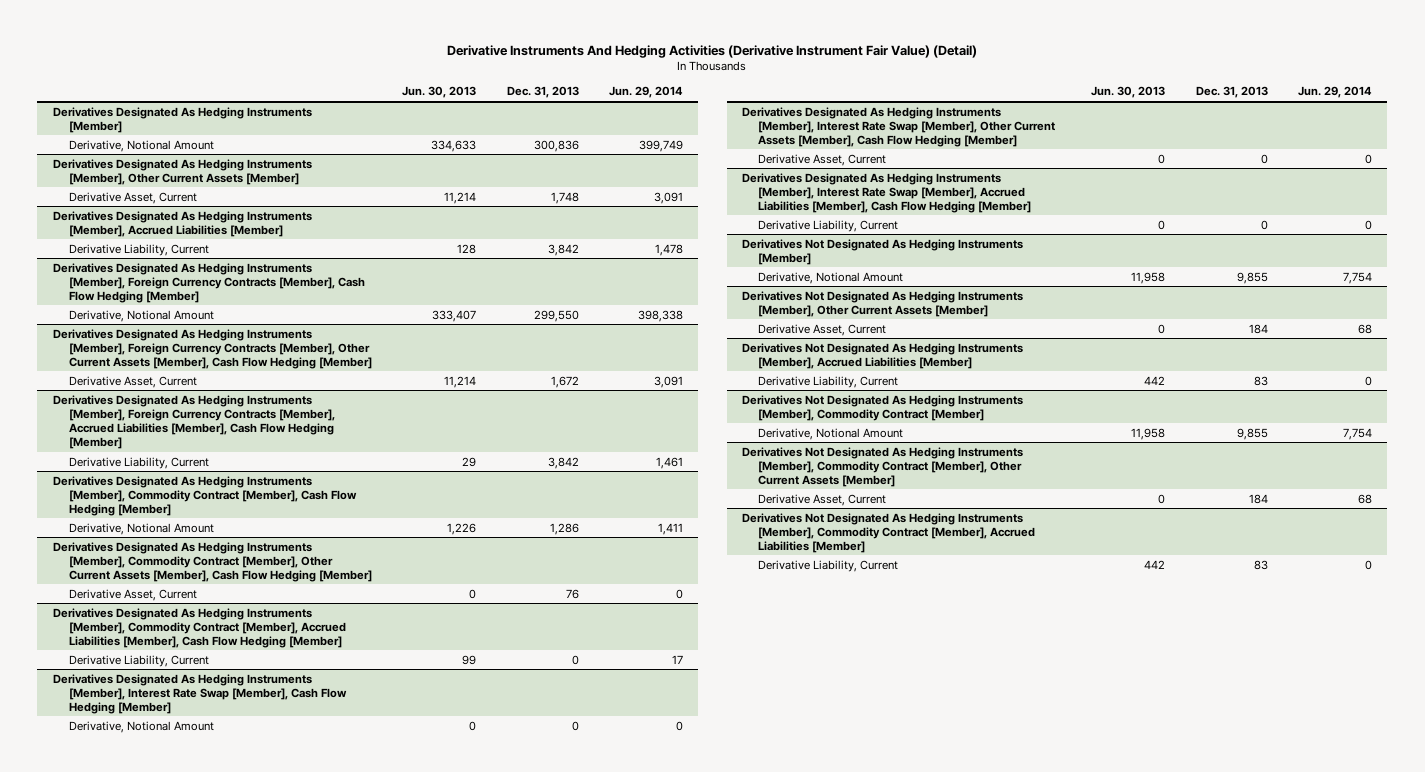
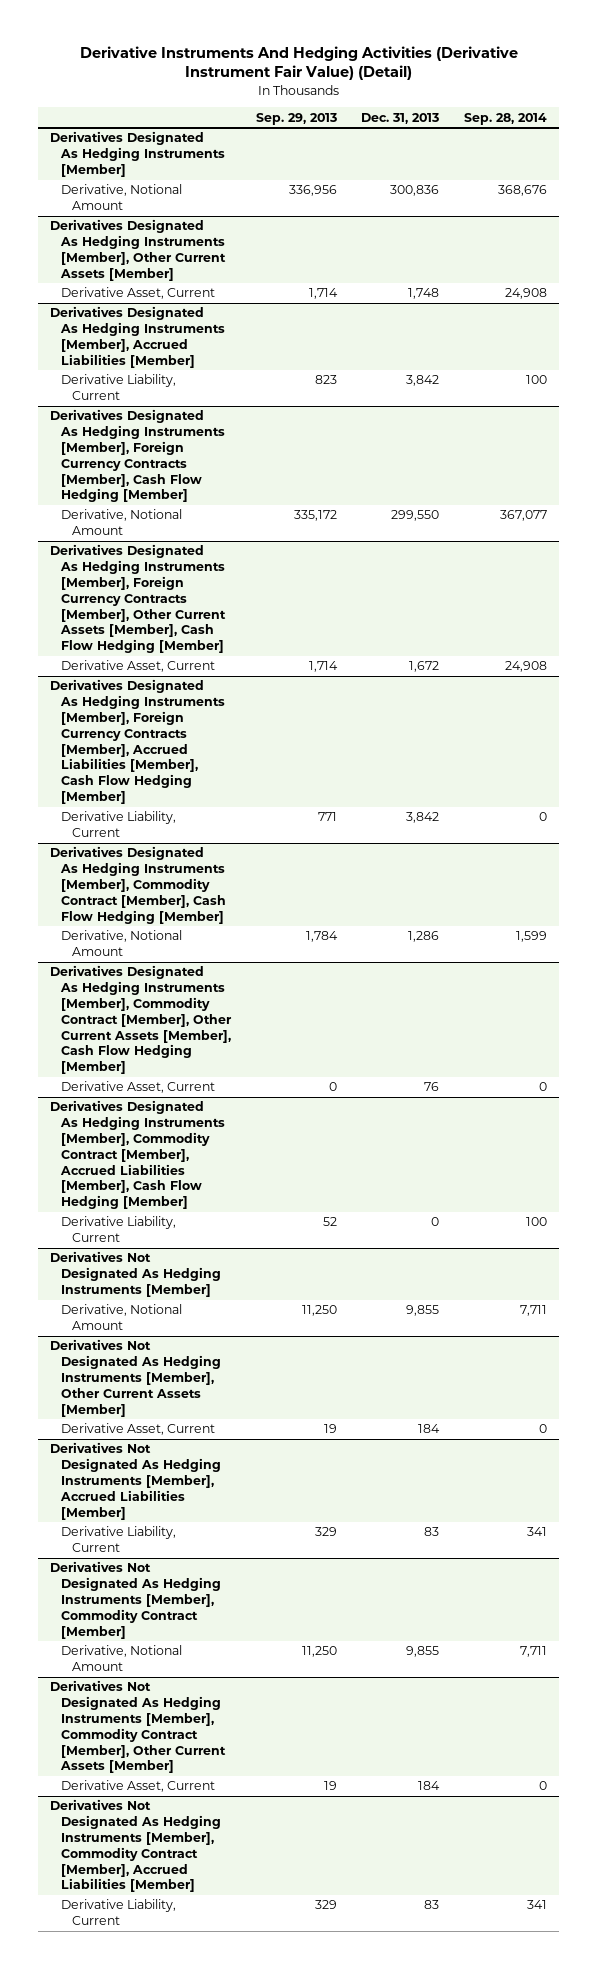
- | Jun. 30, 2013 | Dec. 31, 2013 | Jun. 29, 2014
+ | Sep. 29, 2013 | Dec. 31, 2013 | Sep. 28, 2014
- Derivatives Designated As Hedging Instruments [Member], Interest Rate Swap [Member], Cash Flow Hedging [Member]
- Derivative, Notional Amount | 0 | 0 | 0
- Derivatives Designated As Hedging Instruments [Member], Interest Rate Swap [Member], Other Current Assets [Member], Cash Flow Hedging [Member]
- Derivative Asset, Current | 0 | 0 | 0
- Derivatives Designated As Hedging Instruments [Member], Interest Rate Swap [Member], Accrued Liabilities [Member], Cash Flow Hedging [Member]
- Derivative Liability, Current | 0 | 0 | 0

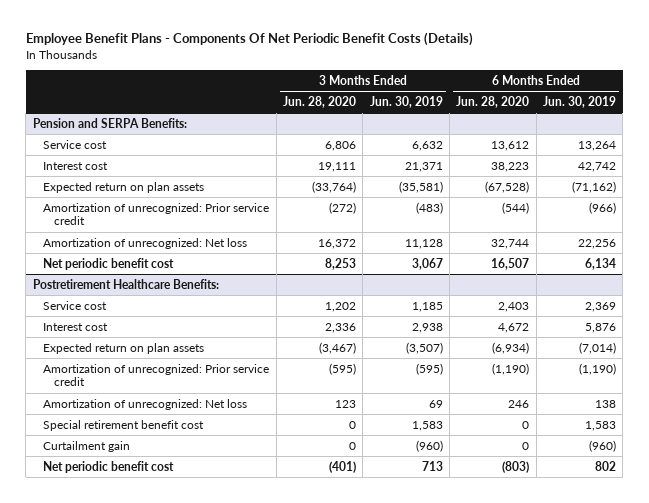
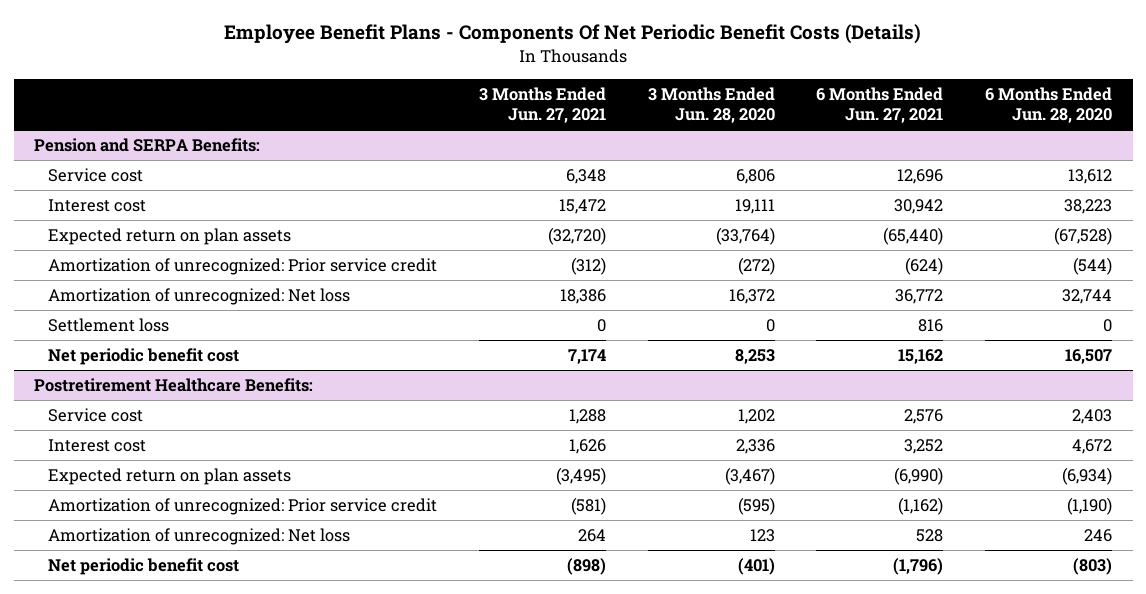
- | 3 Months Ended Jun. 28, 2020 | 3 Months Ended Jun. 30, 2019 | 6 Months Ended Jun. 28, 2020 | 6 Months Ended Jun. 30, 2019
+ | 3 Months Ended Jun. 27, 2021 | 3 Months Ended Jun. 28, 2020 | 6 Months Ended Jun. 27, 2021 | 6 Months Ended Jun. 28, 2020
@ Pension and SERPA Benefits:
+ Settlement loss | 0 | 0 | 816 | 0
@ Postretirement Healthcare Benefits:
- Special retirement benefit cost | 0 | 1,583 | 0 | 1,583
- Curtailment gain | 0 | (960) | 0 | (960)

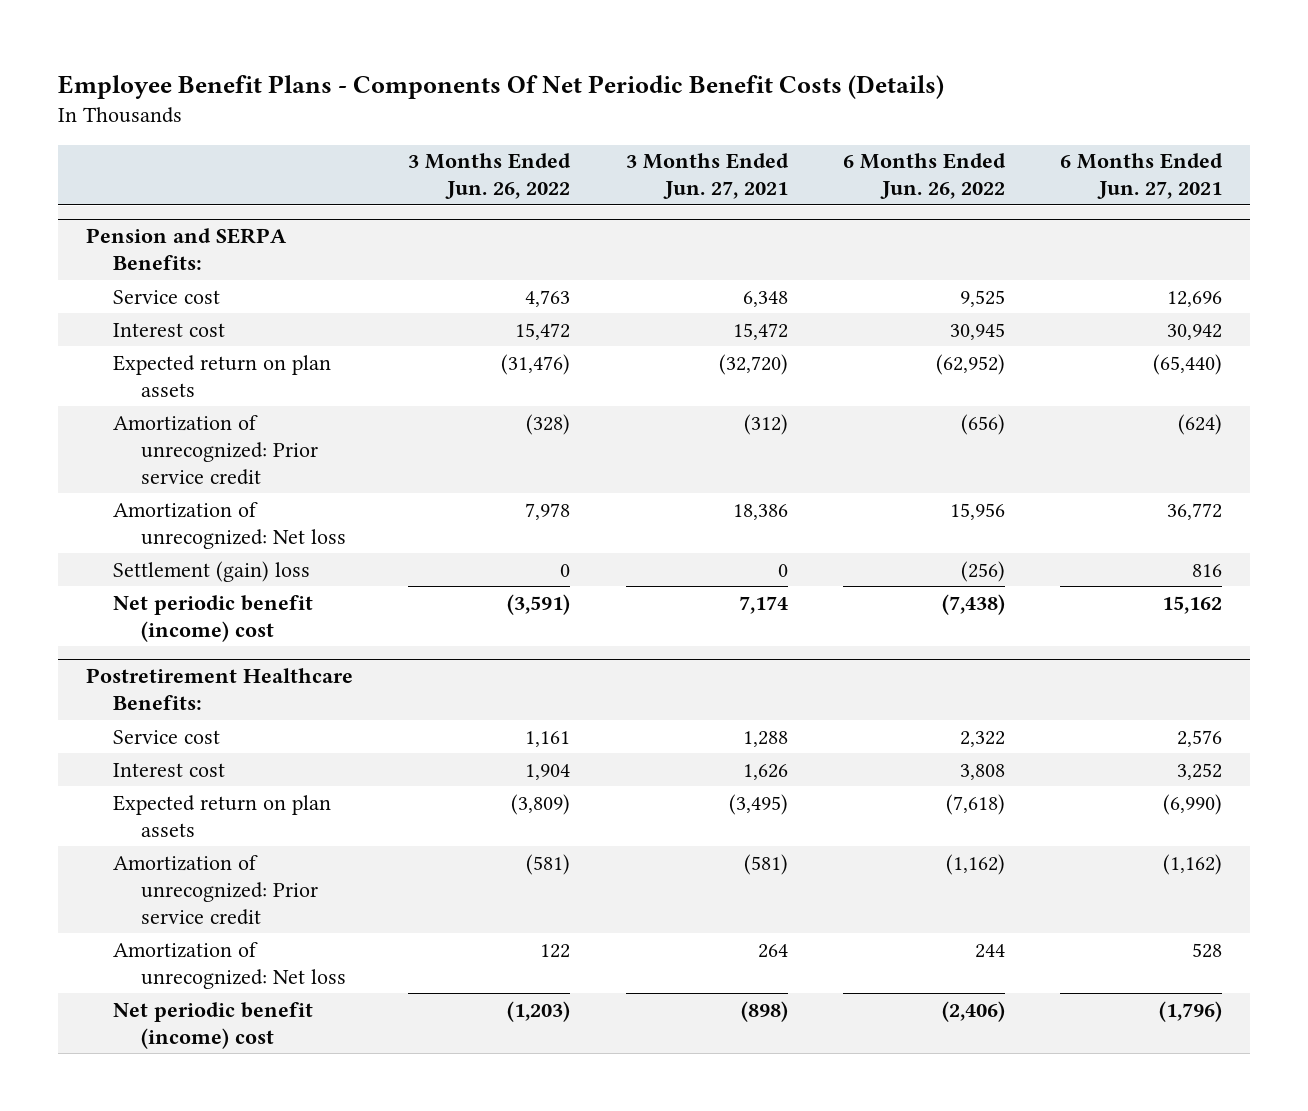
- | 3 Months Ended Jun. 27, 2021 | 3 Months Ended Jun. 28, 2020 | 6 Months Ended Jun. 27, 2021 | 6 Months Ended Jun. 28, 2020
+ | 3 Months Ended Jun. 26, 2022 | 3 Months Ended Jun. 27, 2021 | 6 Months Ended Jun. 26, 2022 | 6 Months Ended Jun. 27, 2021
@ Pension and SERPA Benefits:
- Settlement loss | 0 | 0 | 816 | 0
- Net periodic benefit cost | 7,174 | 8,253 | 15,162 | 16,507
+ Settlement (gain) loss | 0 | 0 | (256) | 816
+ Net periodic benefit (income) cost | (3,591) | 7,174 | (7,438) | 15,162
@ Postretirement Healthcare Benefits:
- Net periodic benefit cost | (898) | (401) | (1,796) | (803)
+ Net periodic benefit (income) cost | (1,203) | (898) | (2,406) | (1,796)

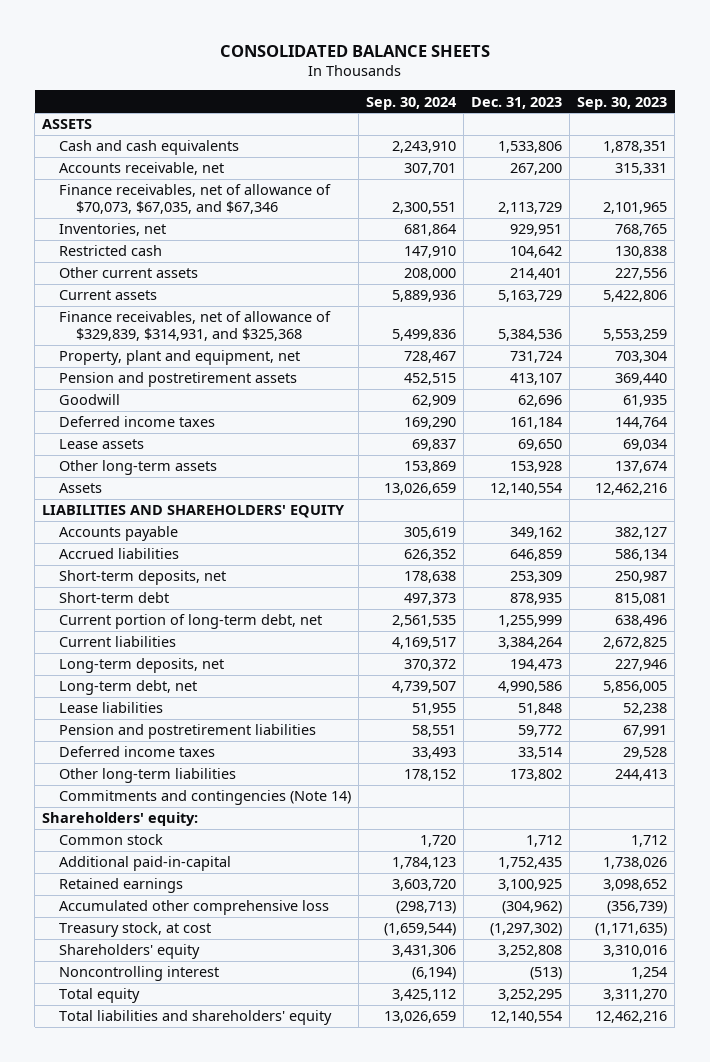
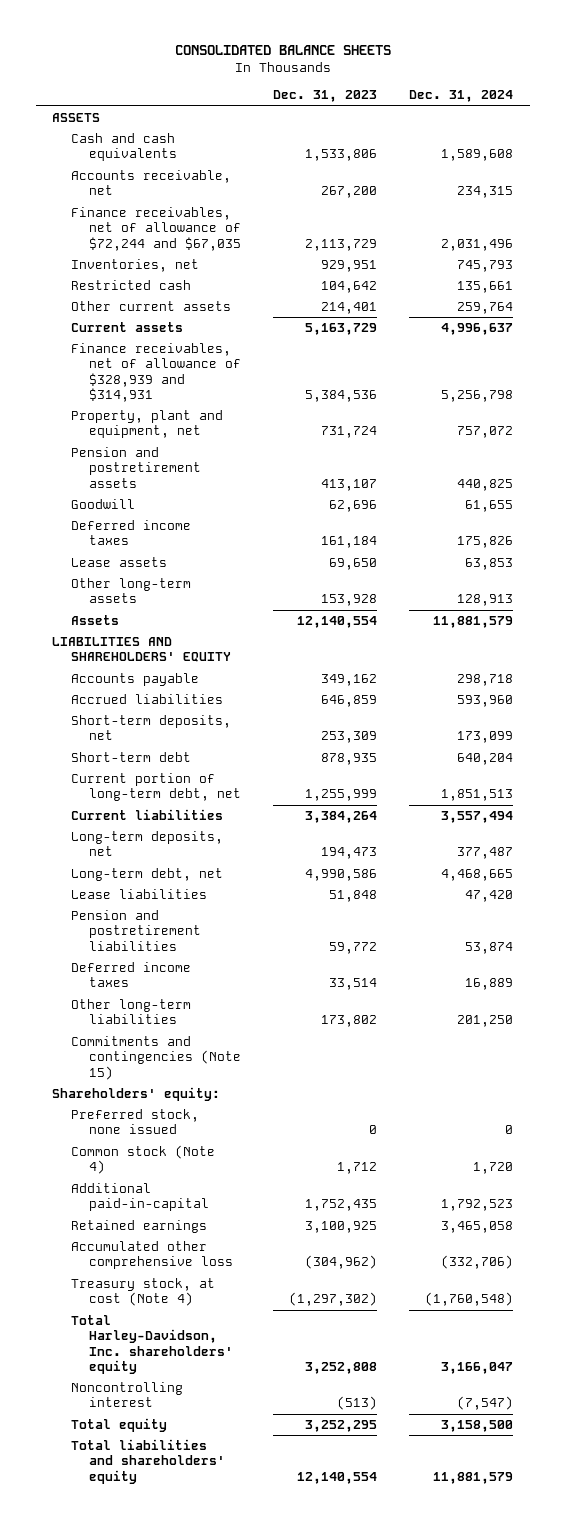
- | Sep. 30, 2024 | Dec. 31, 2023 | Sep. 30, 2023
+ | Dec. 31, 2023 | Dec. 31, 2024
- Finance receivables, net of allowance of $70,073, $67,035, and $67,346 | 2,300,551 | 2,113,729 | 2,101,965
+ Finance receivables, net of allowance of $72,244 and $67,035 | 2,113,729 | 2,031,496
- Finance receivables, net of allowance of $329,839, $314,931, and $325,368 | 5,499,836 | 5,384,536 | 5,553,259
+ Finance receivables, net of allowance of $328,939 and $314,931 | 5,384,536 | 5,256,798
- Commitments and contingencies (Note 14)
+ Commitments and contingencies (Note 15)
- Common stock | 1,720 | 1,712 | 1,712
+ Preferred stock, none issued | 0 | 0
+ Common stock (Note 4) | 1,712 | 1,720
- Treasury stock, at cost | (1,659,544) | (1,297,302) | (1,171,635)
- Shareholders' equity | 3,431,306 | 3,252,808 | 3,310,016
+ Treasury stock, at cost (Note 4) | (1,297,302) | (1,760,548)
+ Total Harley-Davidson, Inc. shareholders' equity | 3,252,808 | 3,166,047

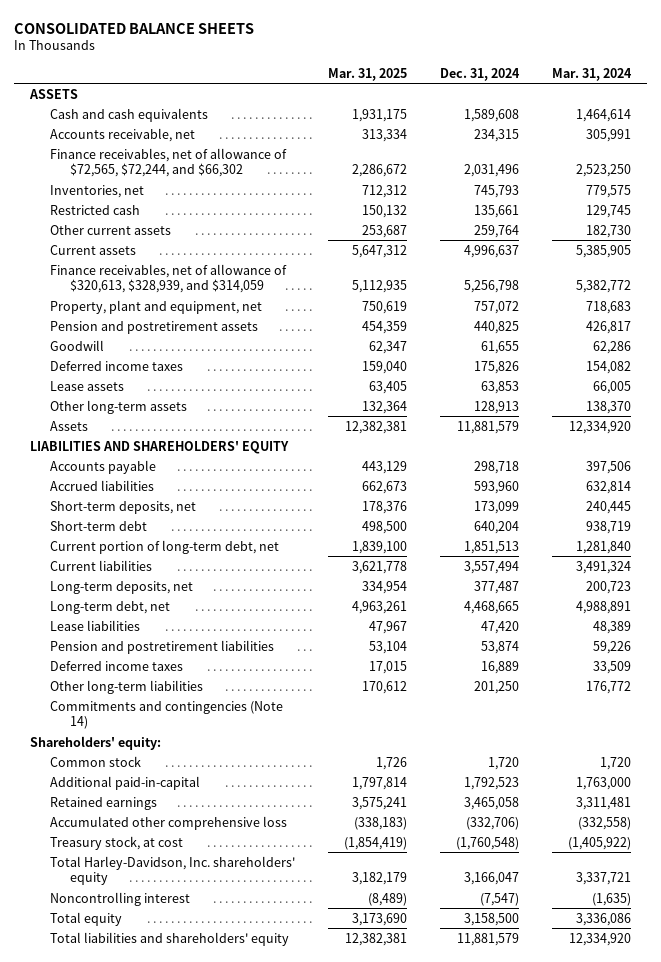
- | Dec. 31, 2023 | Dec. 31, 2024
+ | Mar. 31, 2025 | Dec. 31, 2024 | Mar. 31, 2024
- Finance receivables, net of allowance of $72,244 and $67,035 | 2,113,729 | 2,031,496
+ Finance receivables, net of allowance of $72,565, $72,244, and $66,302 | 2,286,672 | 2,031,496 | 2,523,250
- Finance receivables, net of allowance of $328,939 and $314,931 | 5,384,536 | 5,256,798
+ Finance receivables, net of allowance of $320,613, $328,939, and $314,059 | 5,112,935 | 5,256,798 | 5,382,772
- Commitments and contingencies (Note 15)
+ Commitments and contingencies (Note 14)
- Preferred stock, none issued | 0 | 0
- Common stock (Note 4) | 1,712 | 1,720
+ Common stock | 1,726 | 1,720 | 1,720
- Treasury stock, at cost (Note 4) | (1,297,302) | (1,760,548)
+ Treasury stock, at cost | (1,854,419) | (1,760,548) | (1,405,922)

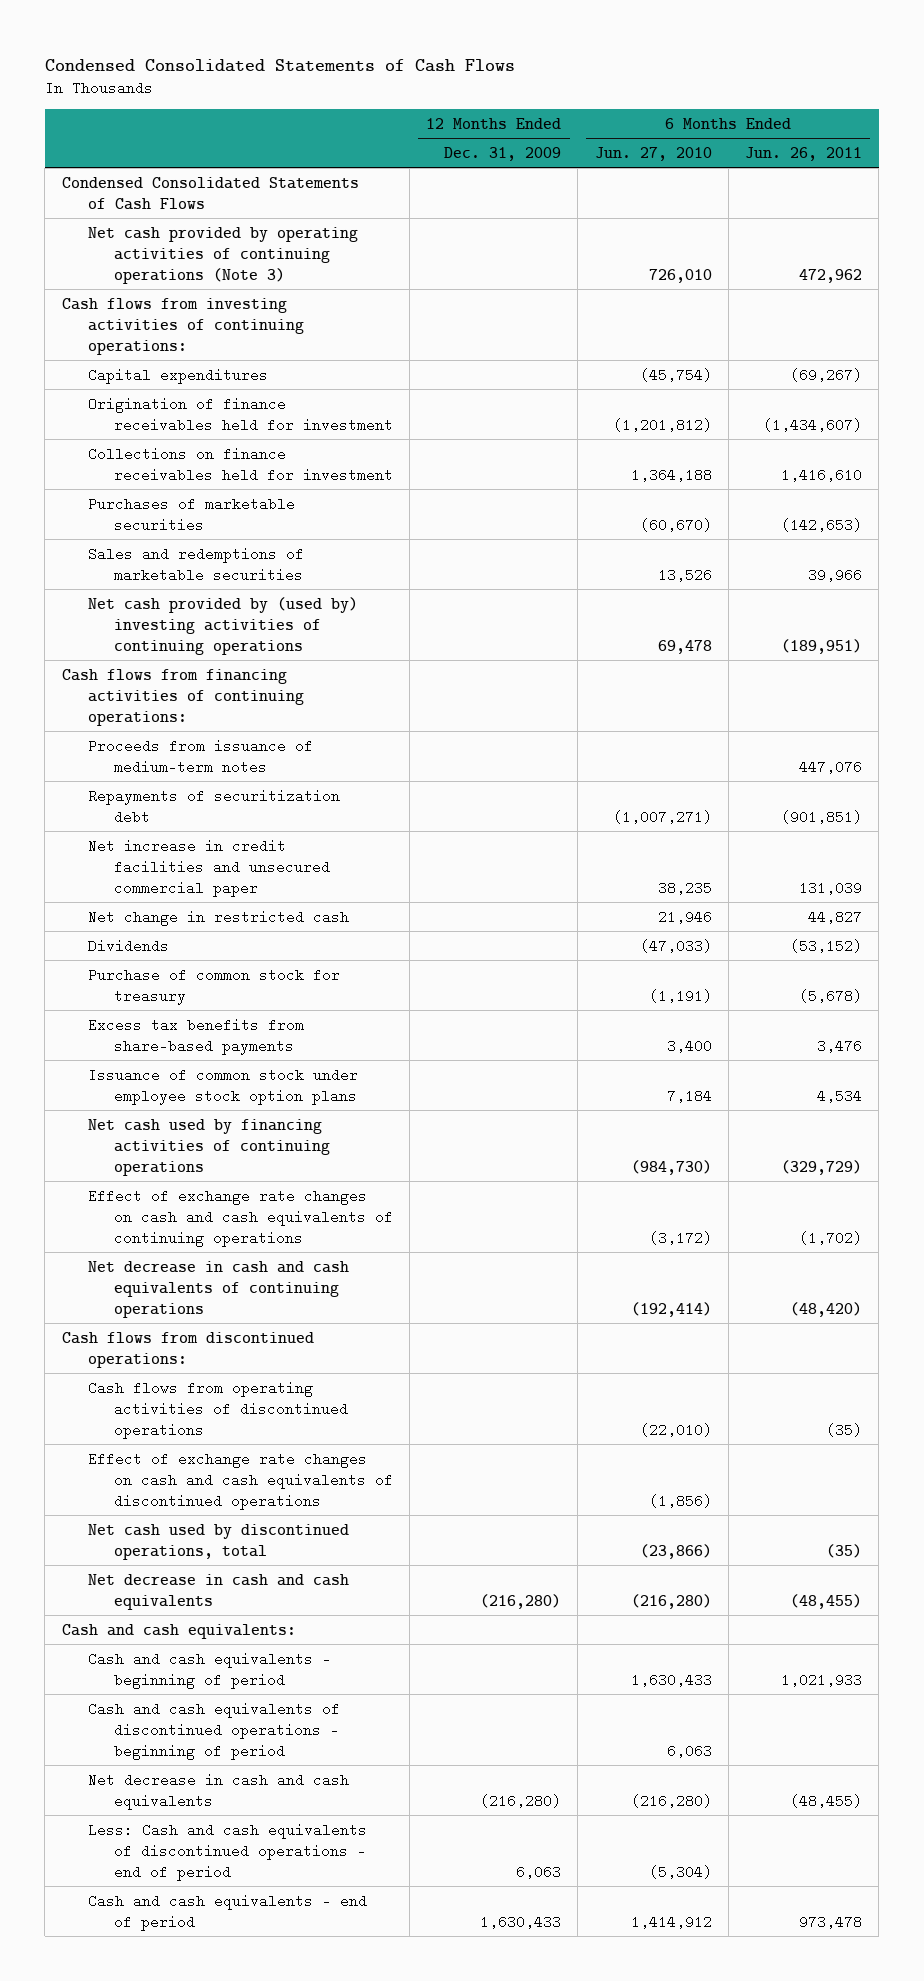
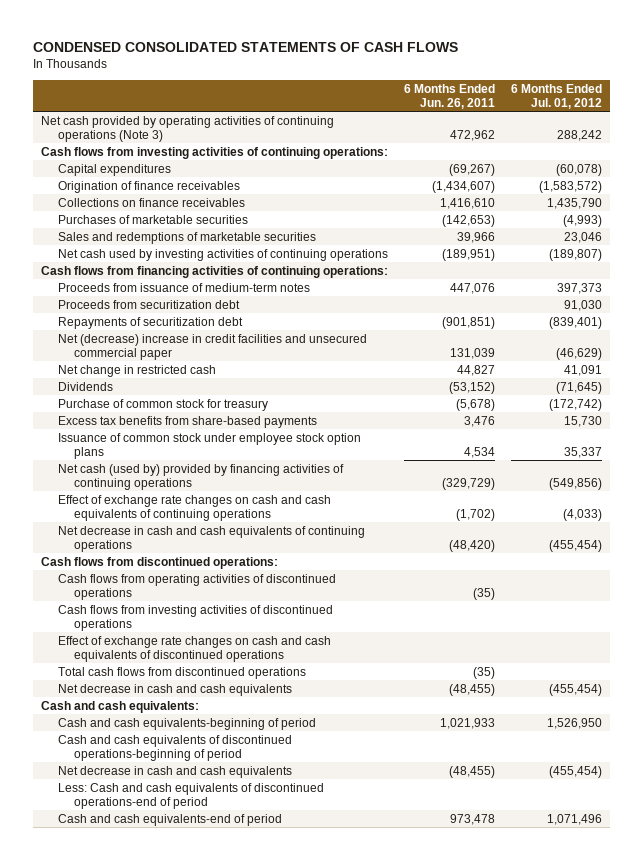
- Condensed Consolidated Statements of Cash Flows
+ CONDENSED CONSOLIDATED STATEMENTS OF CASH FLOWS
- | 12 Months Ended Dec. 31, 2009 | 6 Months Ended Jun. 27, 2010 | 6 Months Ended Jun. 26, 2011
+ | 6 Months Ended Jun. 26, 2011 | 6 Months Ended Jul. 01, 2012
- Condensed Consolidated Statements of Cash Flows
- Origination of finance receivables held for investment | | (1,201,812) | (1,434,607)
- Collections on finance receivables held for investment | | 1,364,188 | 1,416,610
+ Origination of finance receivables | (1,434,607) | (1,583,572)
+ Collections on finance receivables | 1,416,610 | 1,435,790
- Net cash provided by (used by) investing activities of continuing operations | | 69,478 | (189,951)
+ Net cash used by investing activities of continuing operations | (189,951) | (189,807)
+ Proceeds from securitization debt | | 91,030
- Net increase in credit facilities and unsecured commercial paper | | 38,235 | 131,039
+ Net (decrease) increase in credit facilities and unsecured commercial paper | 131,039 | (46,629)
- Net cash used by financing activities of continuing operations | | (984,730) | (329,729)
+ Net cash (used by) provided by financing activities of continuing operations | (329,729) | (549,856)
+ Cash flows from investing activities of discontinued operations
- Net cash used by discontinued operations, total | | (23,866) | (35)
+ Total cash flows from discontinued operations | (35) |
- Cash and cash equivalents - beginning of period | | 1,630,433 | 1,021,933
- Cash and cash equivalents of discontinued operations - beginning of period | | 6,063 |
+ Cash and cash equivalents-beginning of period | 1,021,933 | 1,526,950
+ Cash and cash equivalents of discontinued operations-beginning of period
- Less: Cash and cash equivalents of discontinued operations - end of period | 6,063 | (5,304) |
- Cash and cash equivalents - end of period | 1,630,433 | 1,414,912 | 973,478
+ Less: Cash and cash equivalents of discontinued operations-end of period
+ Cash and cash equivalents-end of period | 973,478 | 1,071,496

